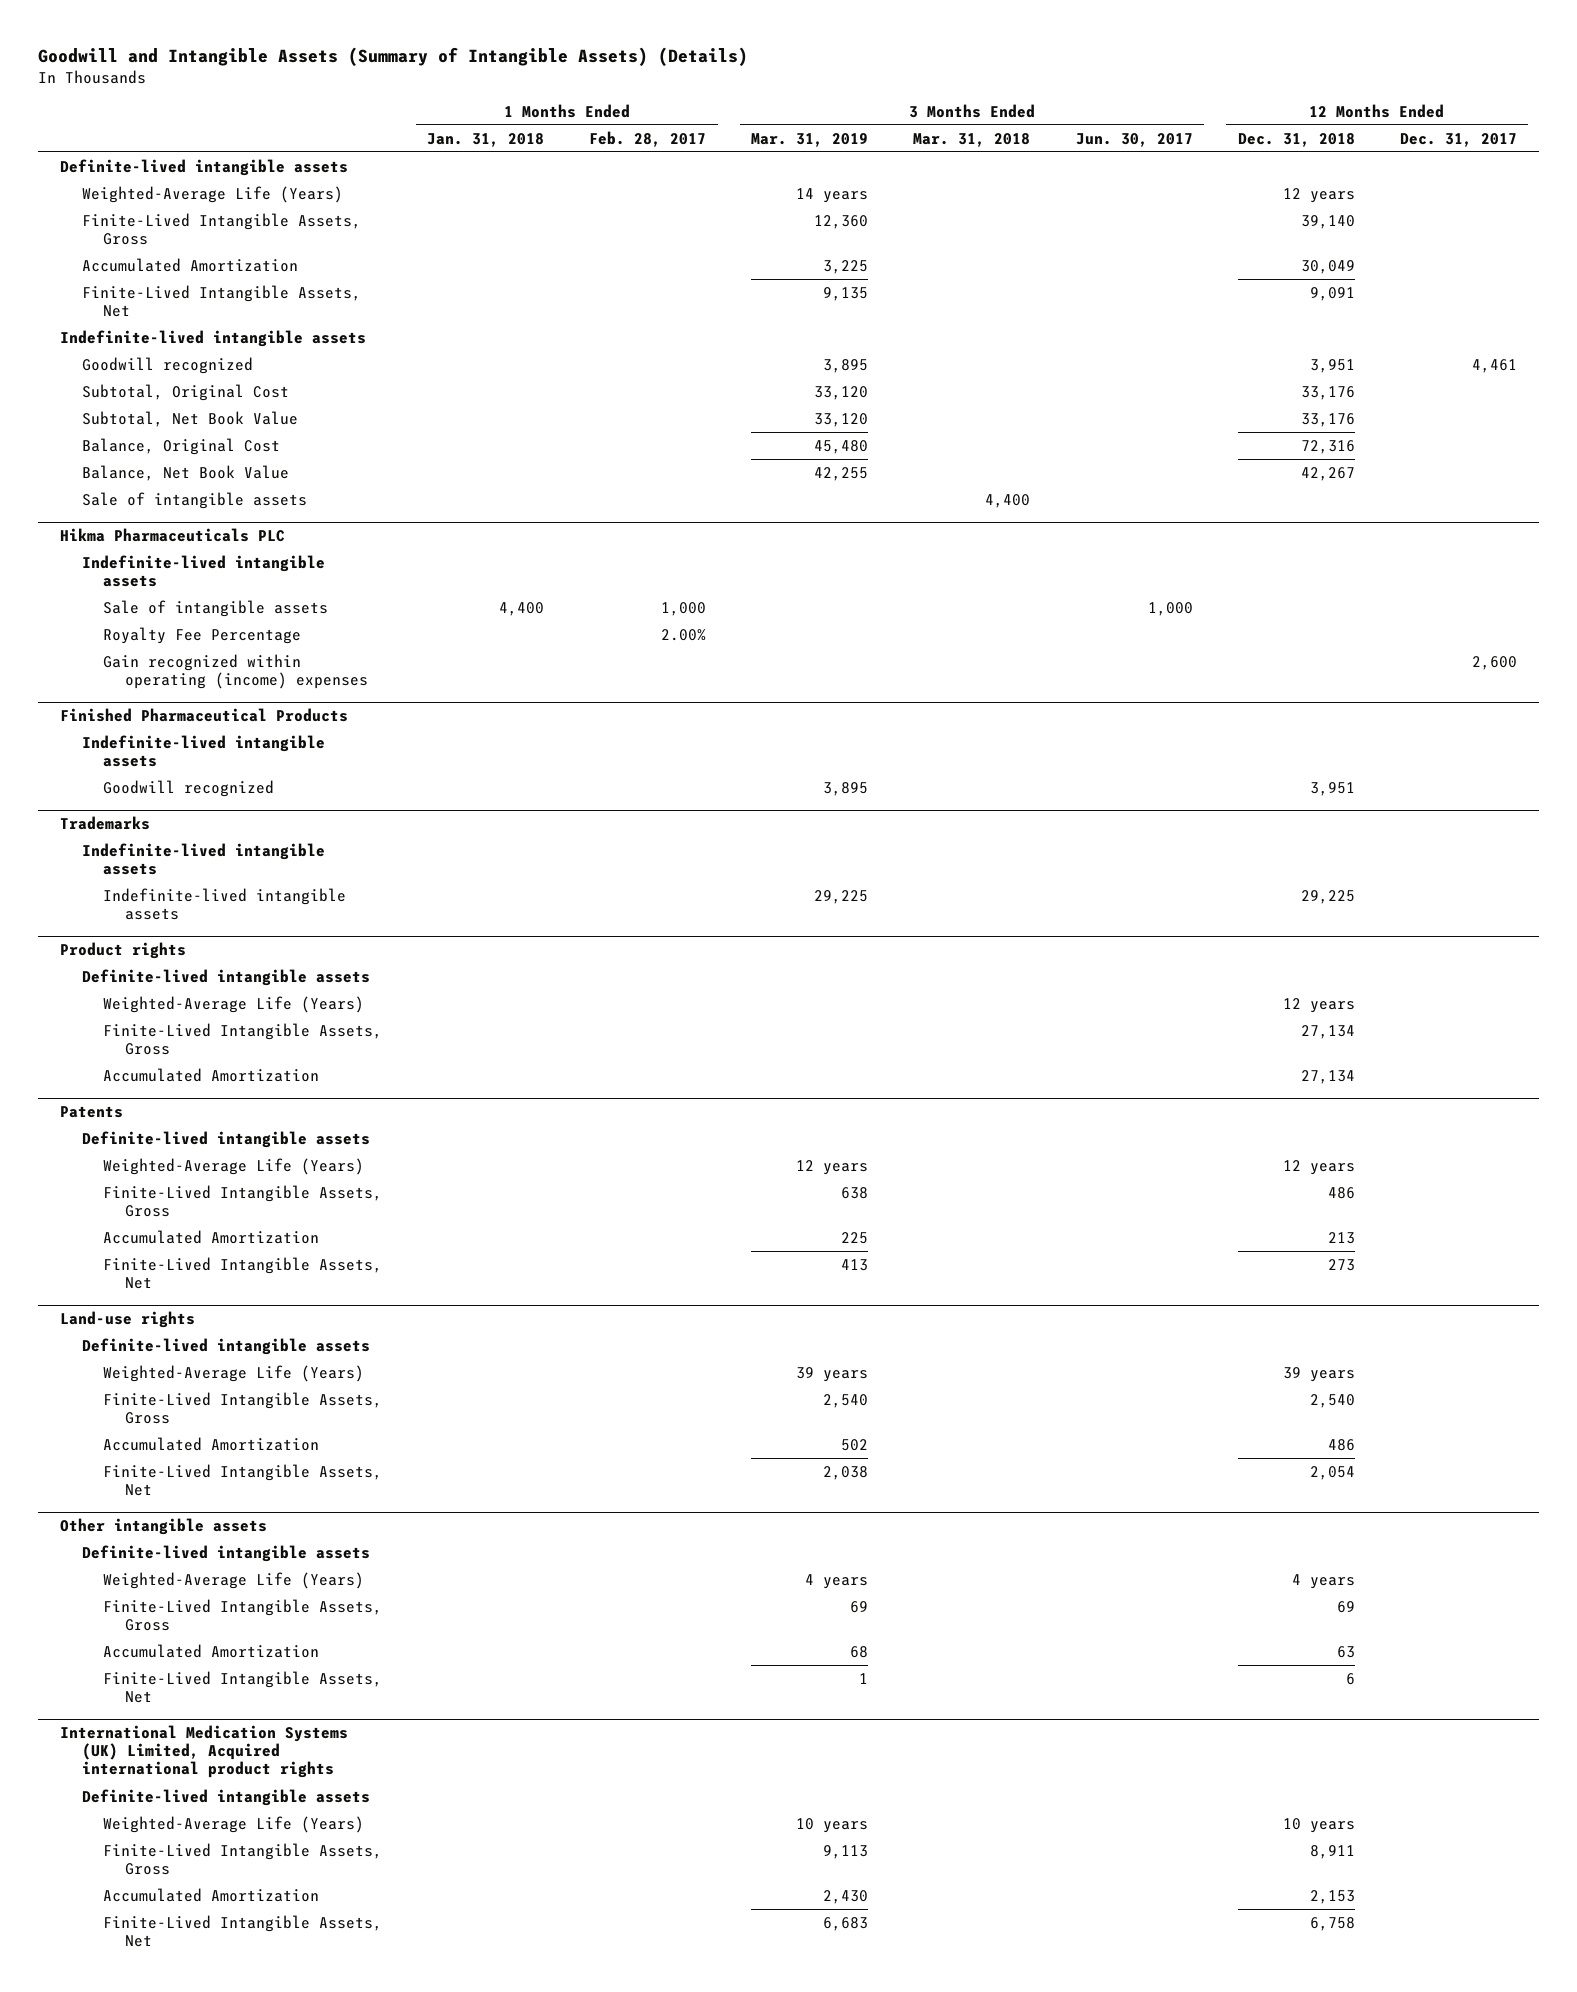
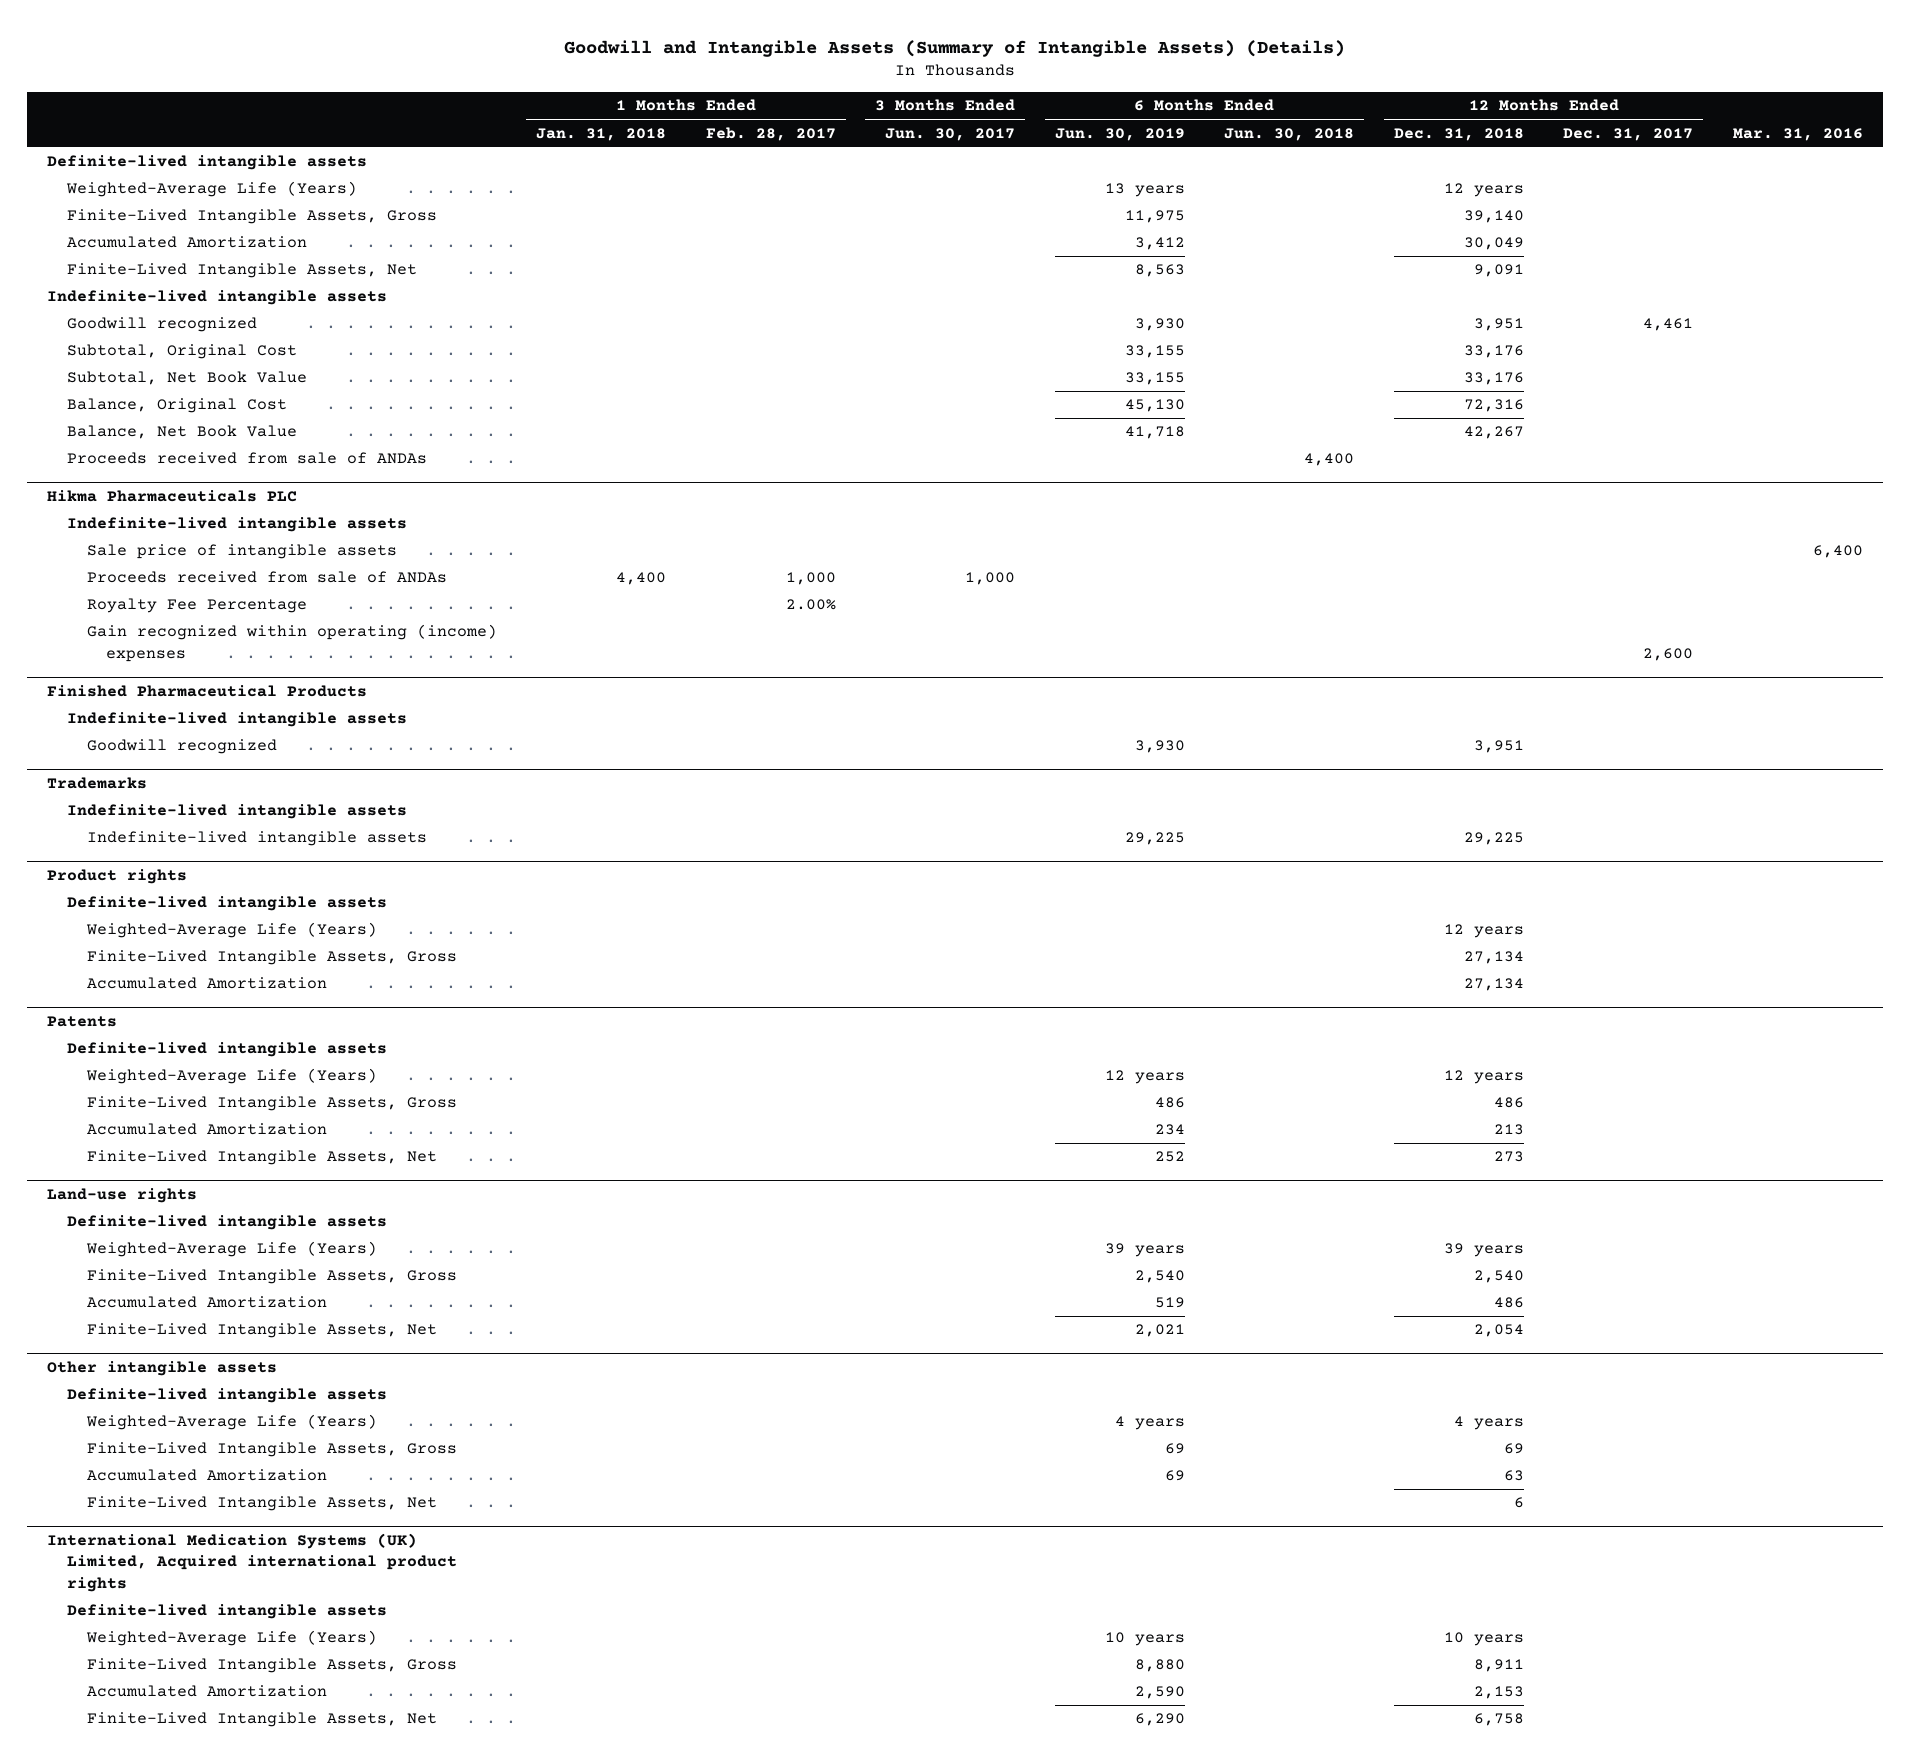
- | 1 Months Ended Jan. 31, 2018 | 1 Months Ended Feb. 28, 2017 | 3 Months Ended Mar. 31, 2019 | 3 Months Ended Mar. 31, 2018 | 3 Months Ended Jun. 30, 2017 | 12 Months Ended Dec. 31, 2018 | 12 Months Ended Dec. 31, 2017
+ | 1 Months Ended Jan. 31, 2018 | 1 Months Ended Feb. 28, 2017 | 3 Months Ended Jun. 30, 2017 | 6 Months Ended Jun. 30, 2019 | 6 Months Ended Jun. 30, 2018 | 12 Months Ended Dec. 31, 2018 | 12 Months Ended Dec. 31, 2017 | Mar. 31, 2016
- Sale of intangible assets | | | | 4,400 | | |
+ Proceeds received from sale of ANDAs | | | | | 4,400 | | |
@ Hikma Pharmaceuticals PLC
- Sale of intangible assets | 4,400 | 1,000 | | | 1,000 | |
+ Sale price of intangible assets | | | | | | | | 6,400
+ Proceeds received from sale of ANDAs | 4,400 | 1,000 | 1,000 | | | | |

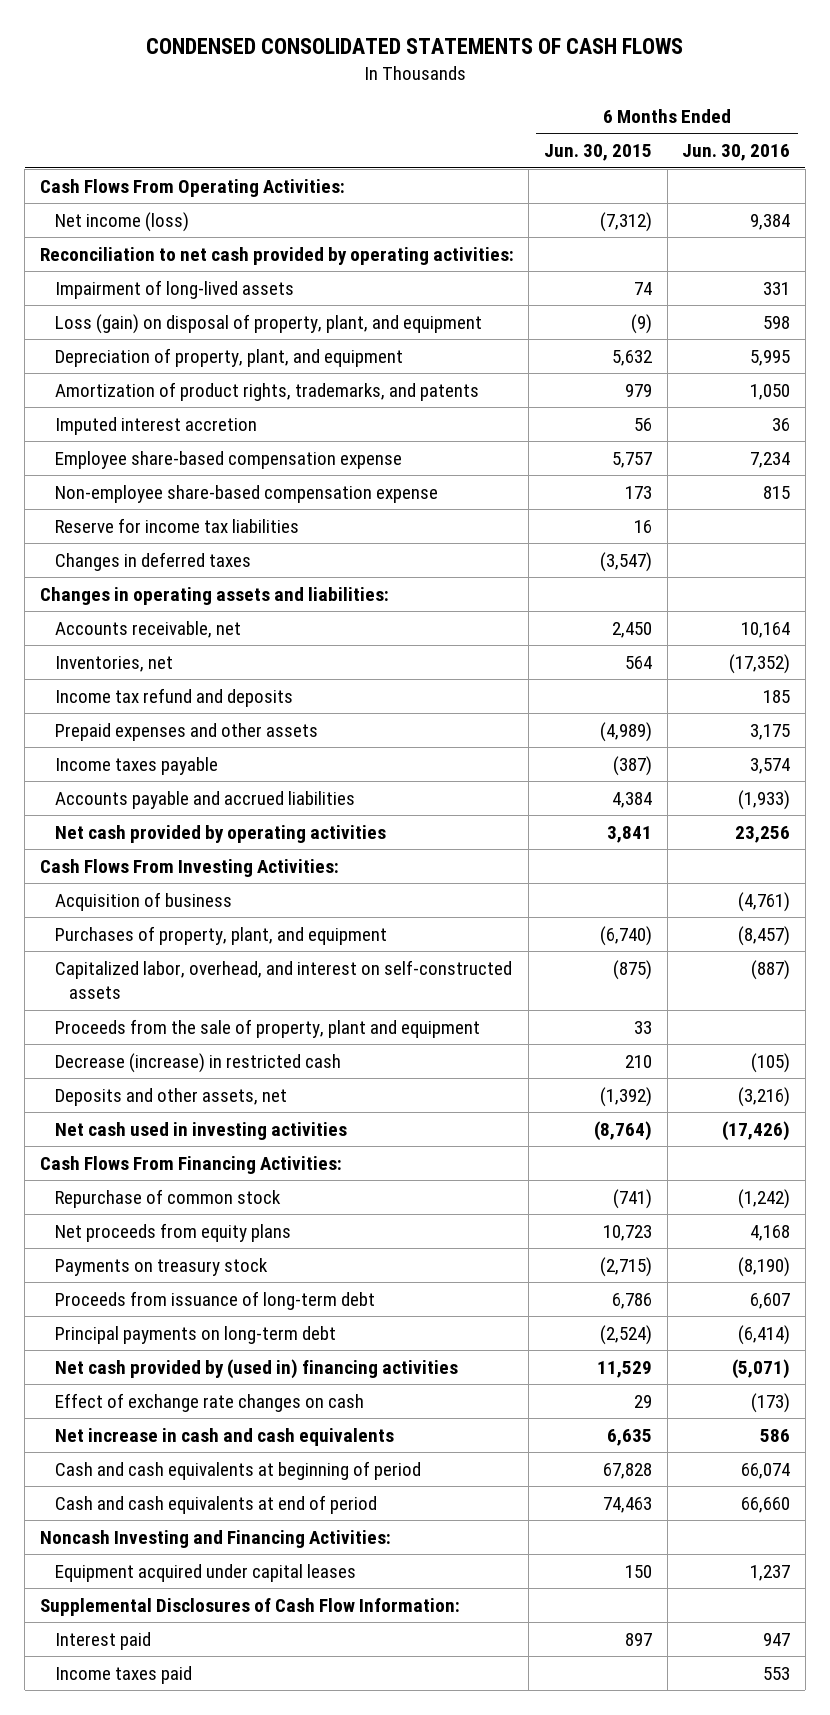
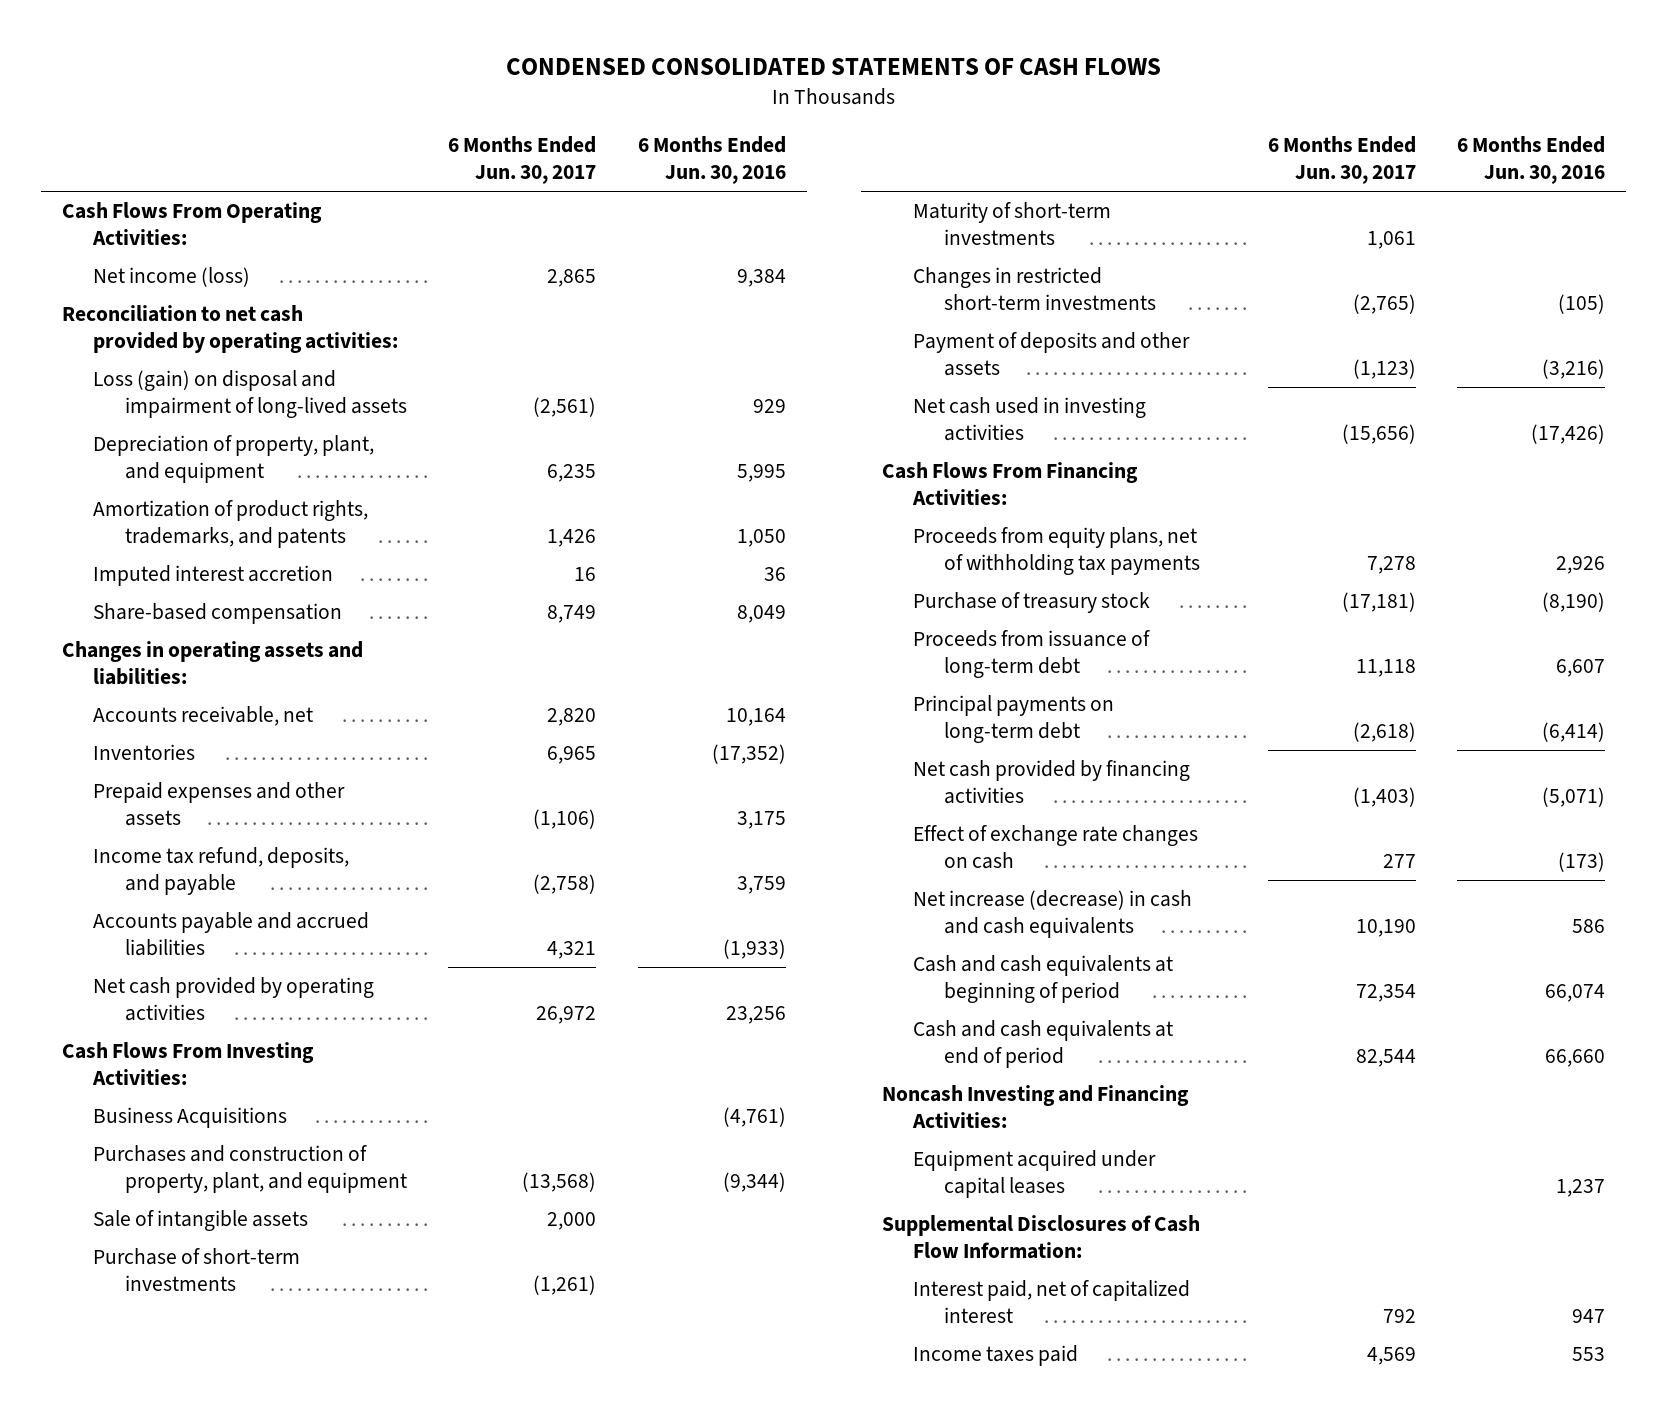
- | 6 Months Ended Jun. 30, 2015 | 6 Months Ended Jun. 30, 2016
+ | 6 Months Ended Jun. 30, 2017 | 6 Months Ended Jun. 30, 2016
- Impairment of long-lived assets | 74 | 331
- Loss (gain) on disposal of property, plant, and equipment | (9) | 598
+ Loss (gain) on disposal and impairment of long-lived assets | (2,561) | 929
- Employee share-based compensation expense | 5,757 | 7,234
- Non-employee share-based compensation expense | 173 | 815
- Reserve for income tax liabilities | 16 |
- Changes in deferred taxes | (3,547) |
+ Share-based compensation | 8,749 | 8,049
- Inventories, net | 564 | (17,352)
- Income tax refund and deposits | | 185
+ Inventories | 6,965 | (17,352)
- Income taxes payable | (387) | 3,574
+ Income tax refund, deposits, and payable | (2,758) | 3,759
- Acquisition of business | | (4,761)
- Purchases of property, plant, and equipment | (6,740) | (8,457)
- Capitalized labor, overhead, and interest on self-constructed assets | (875) | (887)
- Proceeds from the sale of property, plant and equipment | 33 |
- Decrease (increase) in restricted cash | 210 | (105)
- Deposits and other assets, net | (1,392) | (3,216)
+ Business Acquisitions | | (4,761)
+ Purchases and construction of property, plant, and equipment | (13,568) | (9,344)
+ Sale of intangible assets | 2,000 |
+ Purchase of short-term investments | (1,261) |
+ Maturity of short-term investments | 1,061 |
+ Changes in restricted short-term investments | (2,765) | (105)
+ Payment of deposits and other assets | (1,123) | (3,216)
- Repurchase of common stock | (741) | (1,242)
- Net proceeds from equity plans | 10,723 | 4,168
- Payments on treasury stock | (2,715) | (8,190)
+ Proceeds from equity plans, net of withholding tax payments | 7,278 | 2,926
+ Purchase of treasury stock | (17,181) | (8,190)
- Net cash provided by (used in) financing activities | 11,529 | (5,071)
+ Net cash provided by financing activities | (1,403) | (5,071)
- Net increase in cash and cash equivalents | 6,635 | 586
+ Net increase (decrease) in cash and cash equivalents | 10,190 | 586
- Interest paid | 897 | 947
+ Interest paid, net of capitalized interest | 792 | 947

